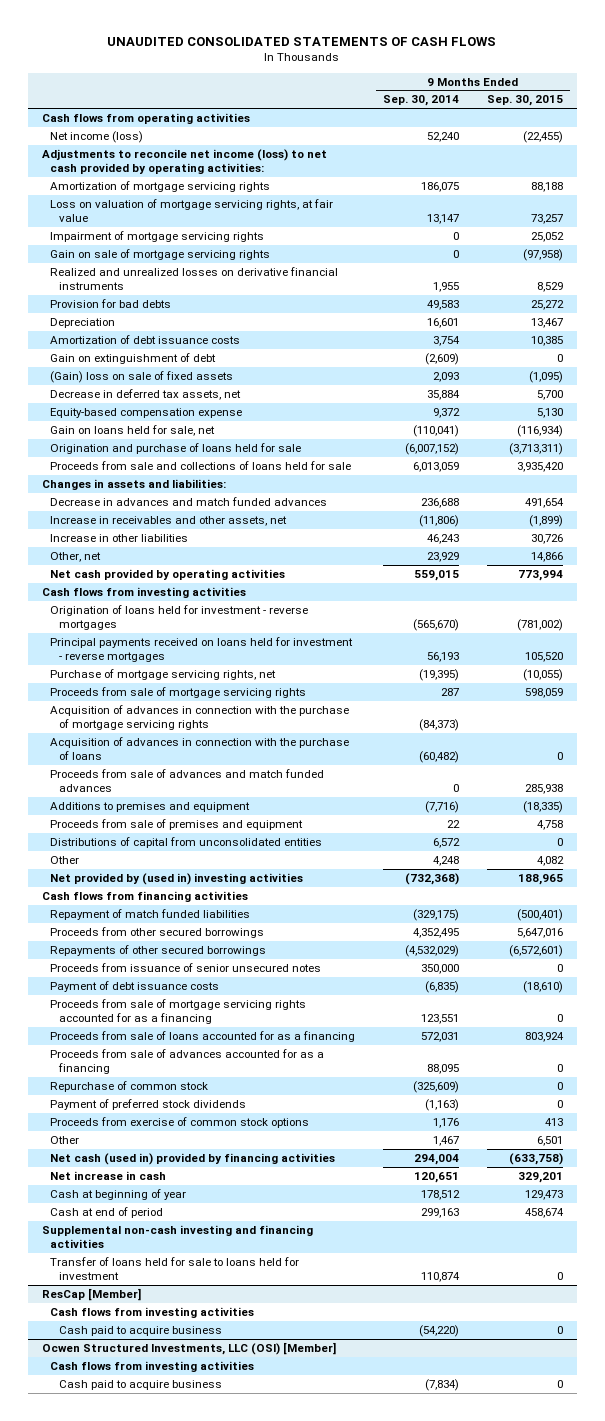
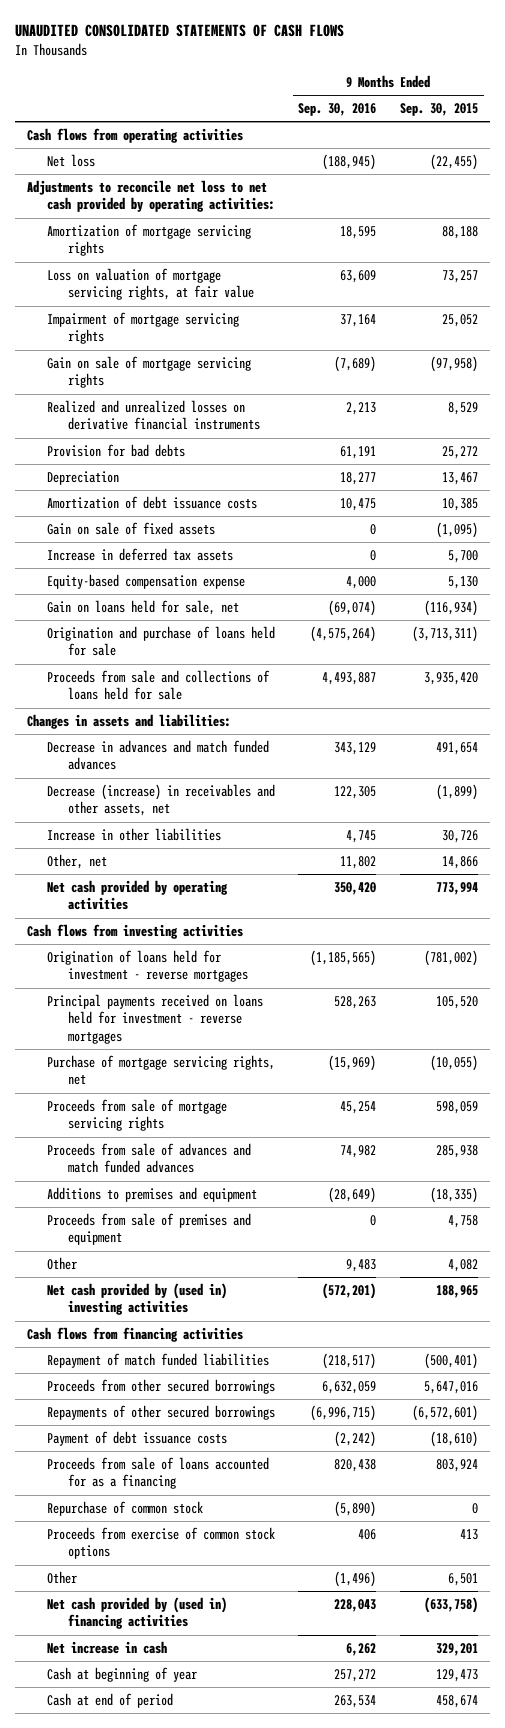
- | 9 Months Ended Sep. 30, 2014 | 9 Months Ended Sep. 30, 2015
+ | 9 Months Ended Sep. 30, 2016 | 9 Months Ended Sep. 30, 2015
- Net income (loss) | 52,240 | (22,455)
- Adjustments to reconcile net income (loss) to net cash provided by operating activities:
+ Net loss | (188,945) | (22,455)
+ Adjustments to reconcile net loss to net cash provided by operating activities:
- Gain on extinguishment of debt | (2,609) | 0
- (Gain) loss on sale of fixed assets | 2,093 | (1,095)
- Decrease in deferred tax assets, net | 35,884 | 5,700
+ Gain on sale of fixed assets | 0 | (1,095)
+ Increase in deferred tax assets | 0 | 5,700
- Increase in receivables and other assets, net | (11,806) | (1,899)
+ Decrease (increase) in receivables and other assets, net | 122,305 | (1,899)
- Acquisition of advances in connection with the purchase of mortgage servicing rights | (84,373) |
- Acquisition of advances in connection with the purchase of loans | (60,482) | 0
- Distributions of capital from unconsolidated entities | 6,572 | 0
- Net provided by (used in) investing activities | (732,368) | 188,965
+ Net cash provided by (used in) investing activities | (572,201) | 188,965
- Proceeds from issuance of senior unsecured notes | 350,000 | 0
- Proceeds from sale of mortgage servicing rights accounted for as a financing | 123,551 | 0
- Proceeds from sale of advances accounted for as a financing | 88,095 | 0
- Payment of preferred stock dividends | (1,163) | 0
- Net cash (used in) provided by financing activities | 294,004 | (633,758)
+ Net cash provided by (used in) financing activities | 228,043 | (633,758)
- Supplemental non-cash investing and financing activities
- Transfer of loans held for sale to loans held for investment | 110,874 | 0
- ResCap [Member]
- Cash flows from investing activities
- Cash paid to acquire business | (54,220) | 0
- Ocwen Structured Investments, LLC (OSI) [Member]
- Cash flows from investing activities
- Cash paid to acquire business | (7,834) | 0

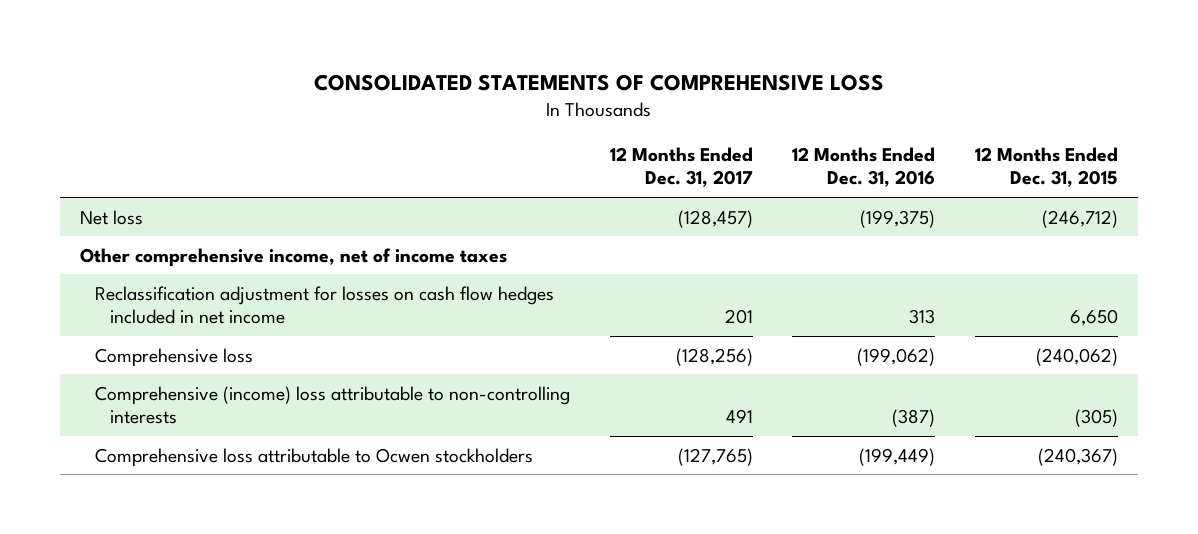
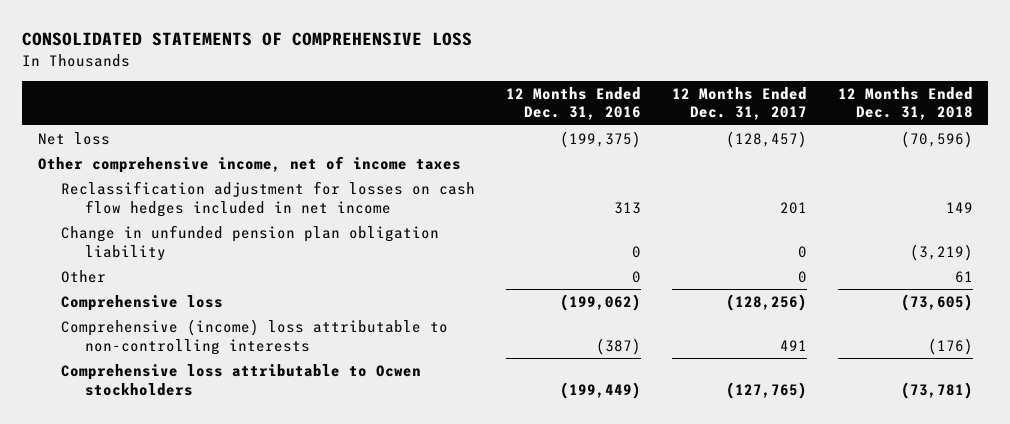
- | 12 Months Ended Dec. 31, 2017 | 12 Months Ended Dec. 31, 2016 | 12 Months Ended Dec. 31, 2015
+ | 12 Months Ended Dec. 31, 2016 | 12 Months Ended Dec. 31, 2017 | 12 Months Ended Dec. 31, 2018
+ Change in unfunded pension plan obligation liability | 0 | 0 | (3,219)
+ Other | 0 | 0 | 61

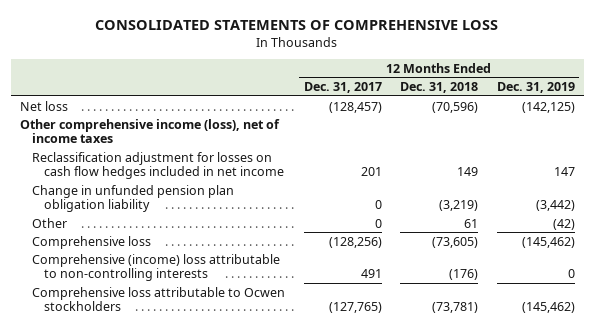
- | 12 Months Ended Dec. 31, 2016 | 12 Months Ended Dec. 31, 2017 | 12 Months Ended Dec. 31, 2018
+ | 12 Months Ended Dec. 31, 2017 | 12 Months Ended Dec. 31, 2018 | 12 Months Ended Dec. 31, 2019
- Other comprehensive income, net of income taxes
+ Other comprehensive income (loss), net of income taxes

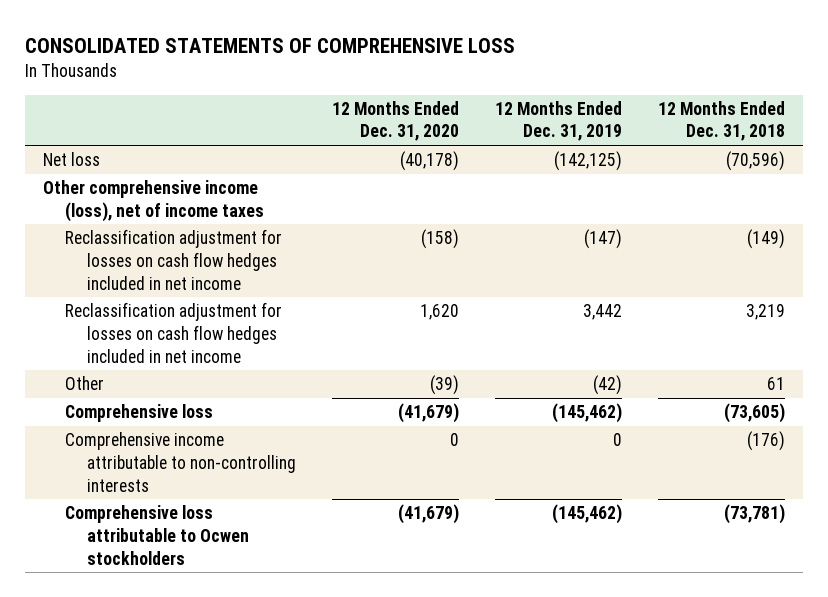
- | 12 Months Ended Dec. 31, 2017 | 12 Months Ended Dec. 31, 2018 | 12 Months Ended Dec. 31, 2019
+ | 12 Months Ended Dec. 31, 2020 | 12 Months Ended Dec. 31, 2019 | 12 Months Ended Dec. 31, 2018
- Reclassification adjustment for losses on cash flow hedges included in net income | 201 | 149 | 147
- Change in unfunded pension plan obligation liability | 0 | (3,219) | (3,442)
+ Reclassification adjustment for losses on cash flow hedges included in net income | (158) | (147) | (149)
+ Reclassification adjustment for losses on cash flow hedges included in net income | 1,620 | 3,442 | 3,219
- Comprehensive (income) loss attributable to non-controlling interests | 491 | (176) | 0
+ Comprehensive income attributable to non-controlling interests | 0 | 0 | (176)

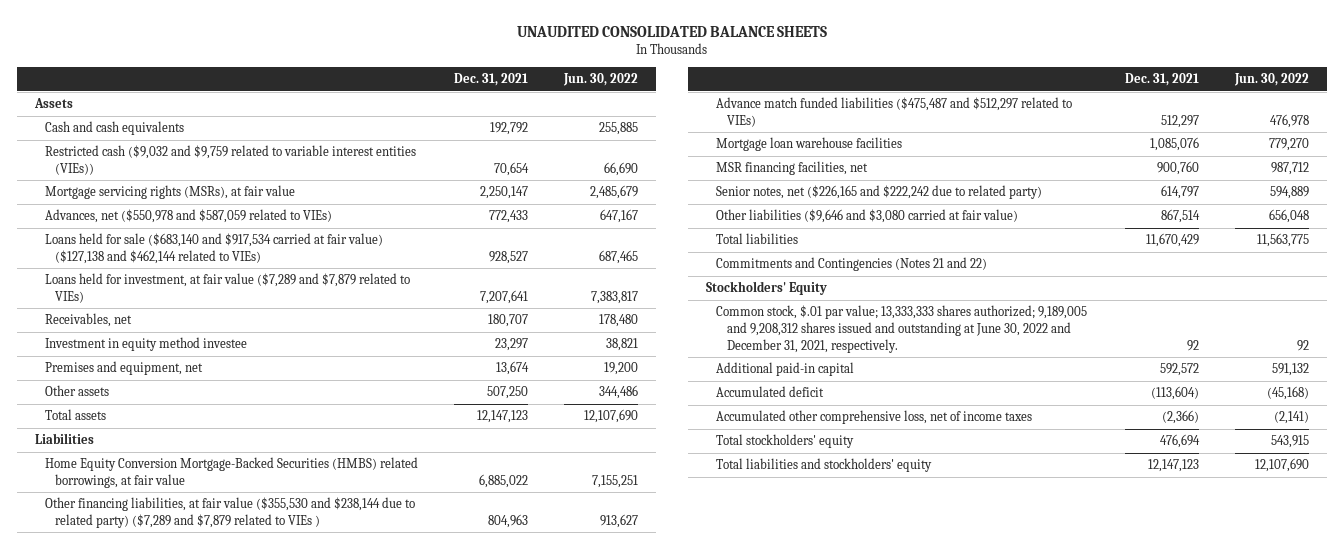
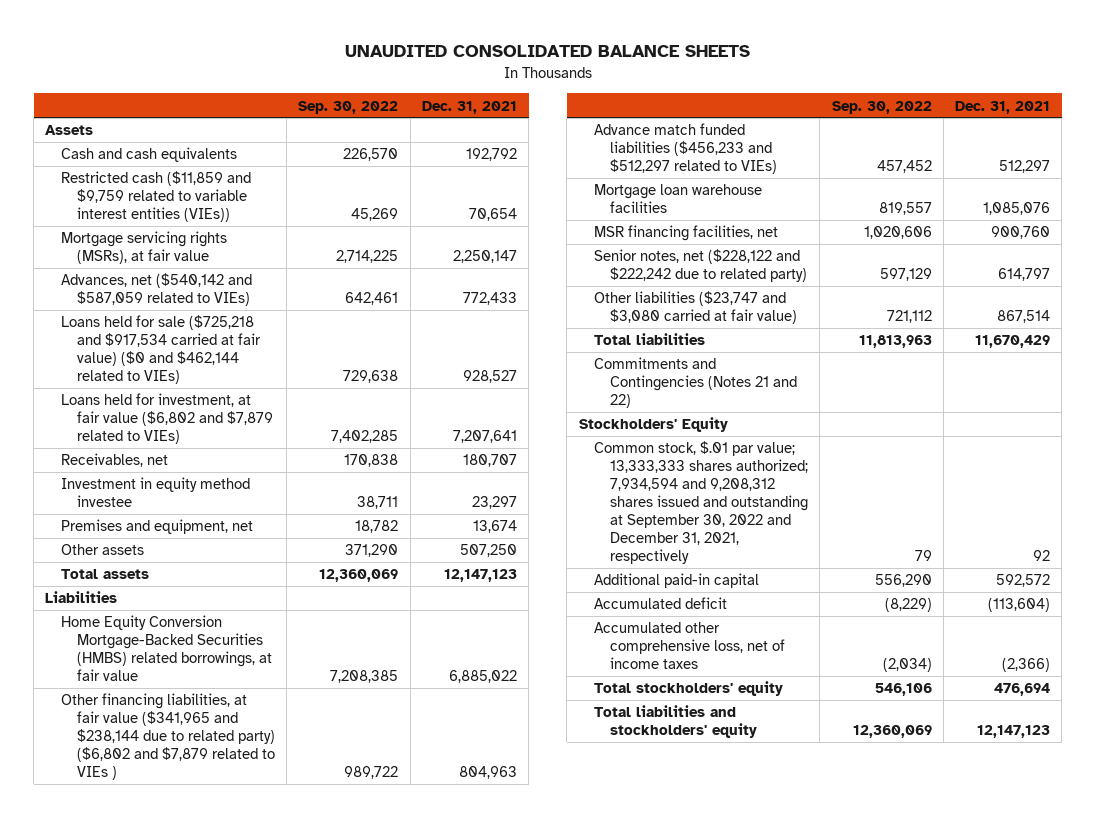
- | Dec. 31, 2021 | Jun. 30, 2022
+ | Sep. 30, 2022 | Dec. 31, 2021
- Restricted cash ($9,032 and $9,759 related to variable interest entities (VIEs)) | 70,654 | 66,690
+ Restricted cash ($11,859 and $9,759 related to variable interest entities (VIEs)) | 45,269 | 70,654
- Advances, net ($550,978 and $587,059 related to VIEs) | 772,433 | 647,167
- Loans held for sale ($683,140 and $917,534 carried at fair value) ($127,138 and $462,144 related to VIEs) | 928,527 | 687,465
- Loans held for investment, at fair value ($7,289 and $7,879 related to VIEs) | 7,207,641 | 7,383,817
+ Advances, net ($540,142 and $587,059 related to VIEs) | 642,461 | 772,433
+ Loans held for sale ($725,218 and $917,534 carried at fair value) ($0 and $462,144 related to VIEs) | 729,638 | 928,527
+ Loans held for investment, at fair value ($6,802 and $7,879 related to VIEs) | 7,402,285 | 7,207,641
- Other financing liabilities, at fair value ($355,530 and $238,144 due to related party) ($7,289 and $7,879 related to VIEs ) | 804,963 | 913,627
- Advance match funded liabilities ($475,487 and $512,297 related to VIEs) | 512,297 | 476,978
+ Other financing liabilities, at fair value ($341,965 and $238,144 due to related party) ($6,802 and $7,879 related to VIEs ) | 989,722 | 804,963
+ Advance match funded liabilities ($456,233 and $512,297 related to VIEs) | 457,452 | 512,297
- Senior notes, net ($226,165 and $222,242 due to related party) | 614,797 | 594,889
- Other liabilities ($9,646 and $3,080 carried at fair value) | 867,514 | 656,048
+ Senior notes, net ($228,122 and $222,242 due to related party) | 597,129 | 614,797
+ Other liabilities ($23,747 and $3,080 carried at fair value) | 721,112 | 867,514
- Common stock, $.01 par value; 13,333,333 shares authorized; 9,189,005 and 9,208,312 shares issued and outstanding at June 30, 2022 and December 31, 2021, respectively. | 92 | 92
+ Common stock, $.01 par value; 13,333,333 shares authorized; 7,934,594 and 9,208,312 shares issued and outstanding at September 30, 2022 and December 31, 2021, respectively | 79 | 92

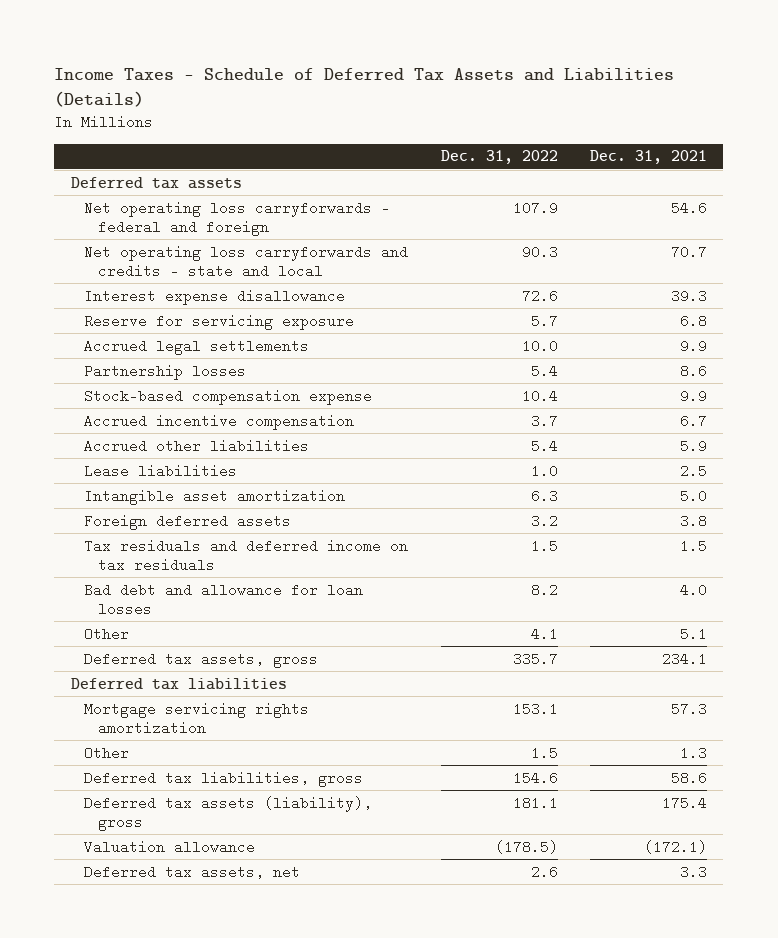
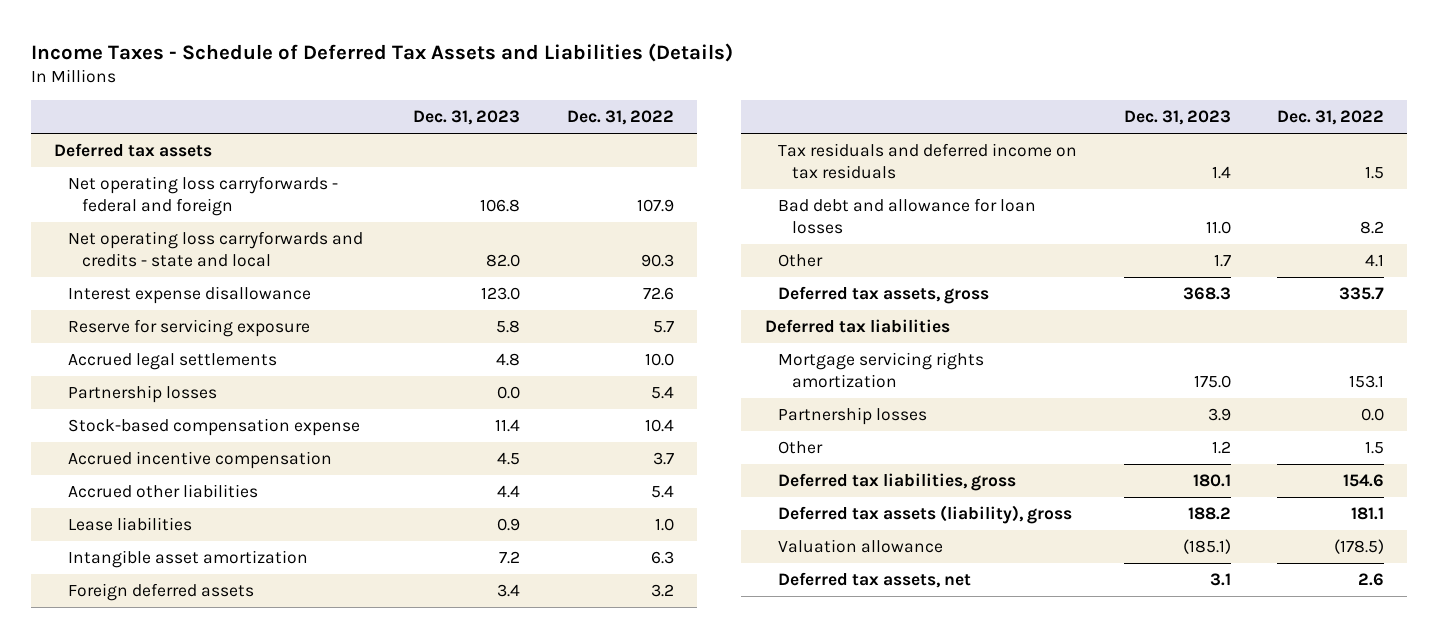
- | Dec. 31, 2022 | Dec. 31, 2021
+ | Dec. 31, 2023 | Dec. 31, 2022
+ Partnership losses | 3.9 | 0.0

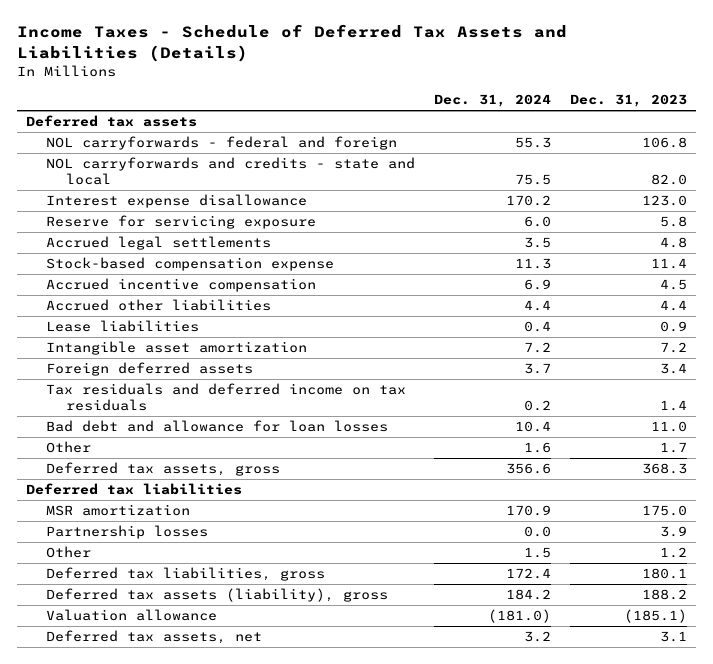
- | Dec. 31, 2023 | Dec. 31, 2022
+ | Dec. 31, 2024 | Dec. 31, 2023
- Net operating loss carryforwards - federal and foreign | 106.8 | 107.9
- Net operating loss carryforwards and credits - state and local | 82.0 | 90.3
+ NOL carryforwards - federal and foreign | 55.3 | 106.8
+ NOL carryforwards and credits - state and local | 75.5 | 82.0
- Partnership losses | 0.0 | 5.4
- Mortgage servicing rights amortization | 175.0 | 153.1
+ MSR amortization | 170.9 | 175.0

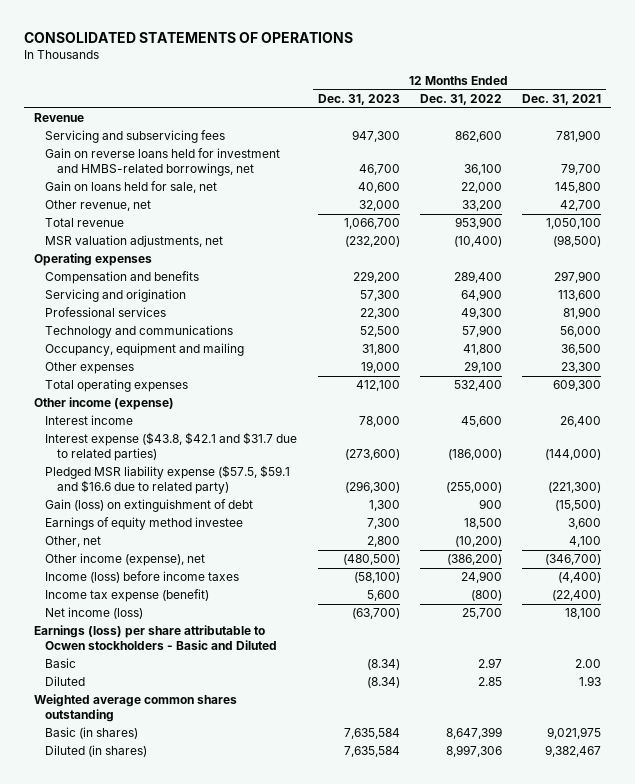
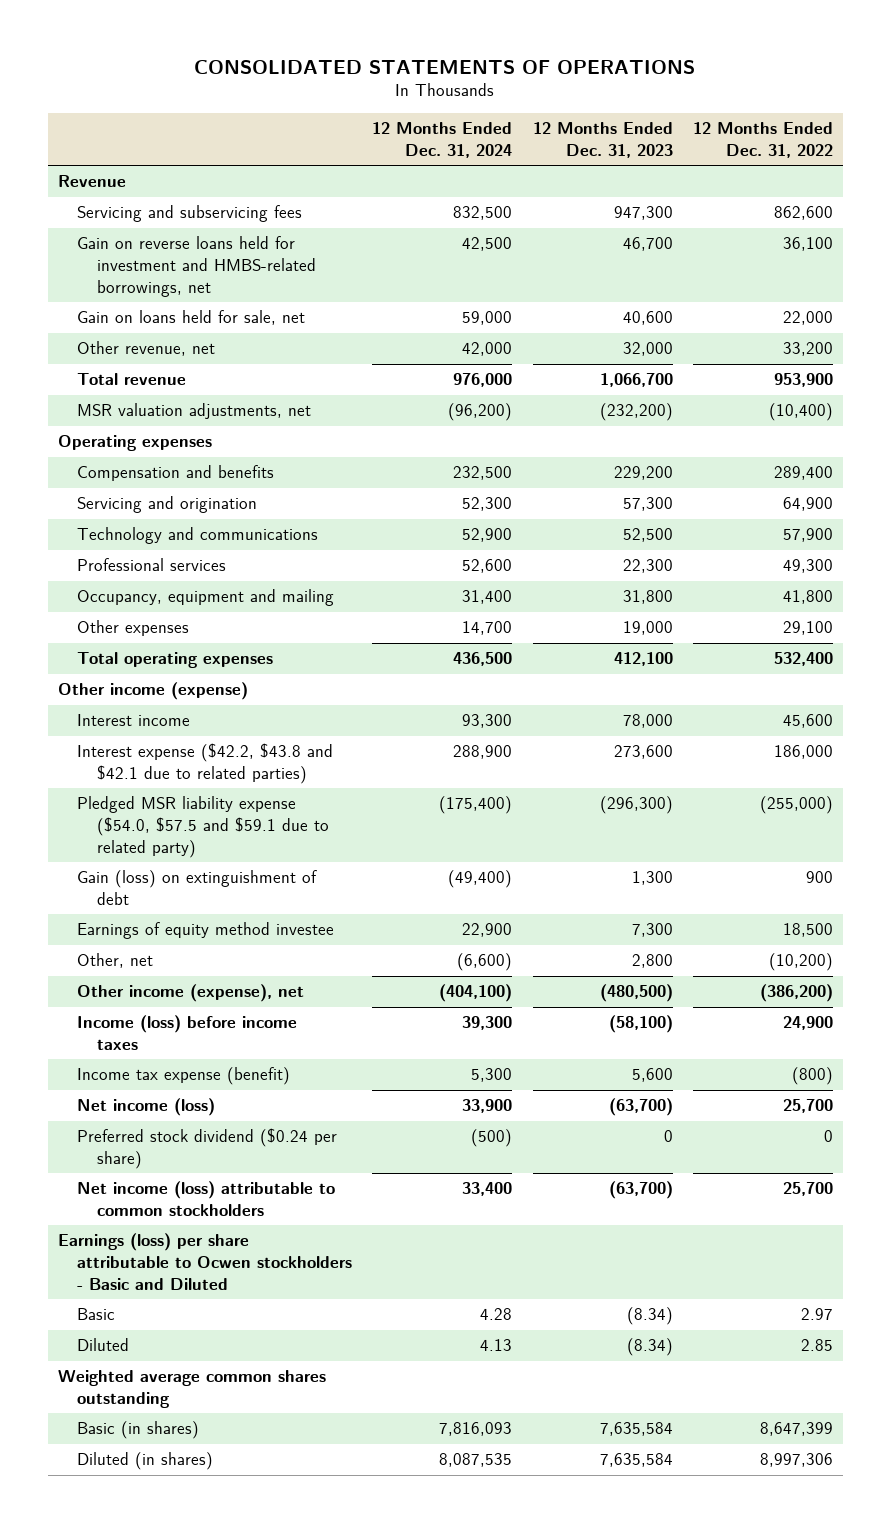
- | 12 Months Ended Dec. 31, 2023 | 12 Months Ended Dec. 31, 2022 | 12 Months Ended Dec. 31, 2021
+ | 12 Months Ended Dec. 31, 2024 | 12 Months Ended Dec. 31, 2023 | 12 Months Ended Dec. 31, 2022
moved down: Professional services | 52,600 | 22,300 | 49,300
- Interest expense ($43.8, $42.1 and $31.7 due to related parties) | (273,600) | (186,000) | (144,000)
- Pledged MSR liability expense ($57.5, $59.1 and $16.6 due to related party) | (296,300) | (255,000) | (221,300)
+ Interest expense ($42.2, $43.8 and $42.1 due to related parties) | 288,900 | 273,600 | 186,000
+ Pledged MSR liability expense ($54.0, $57.5 and $59.1 due to related party) | (175,400) | (296,300) | (255,000)
+ Preferred stock dividend ($0.24 per share) | (500) | 0 | 0
+ Net income (loss) attributable to common stockholders | 33,400 | (63,700) | 25,700

